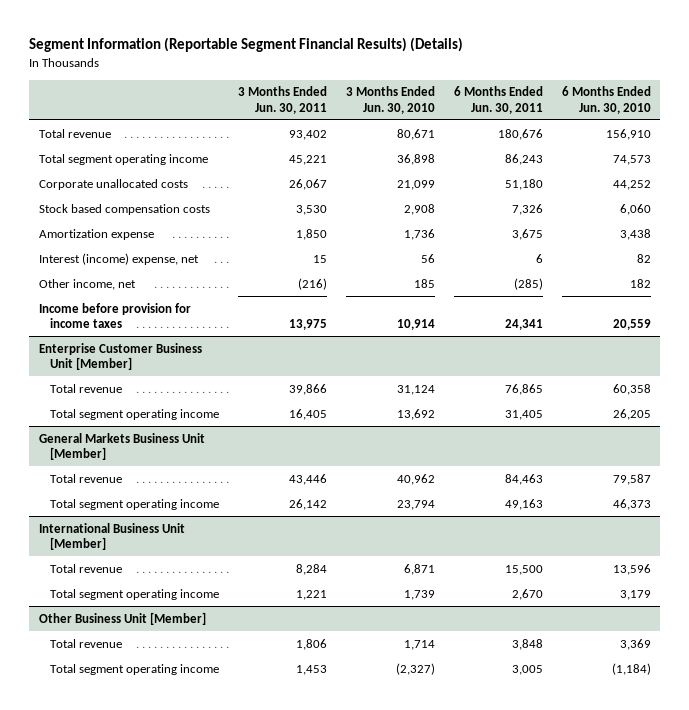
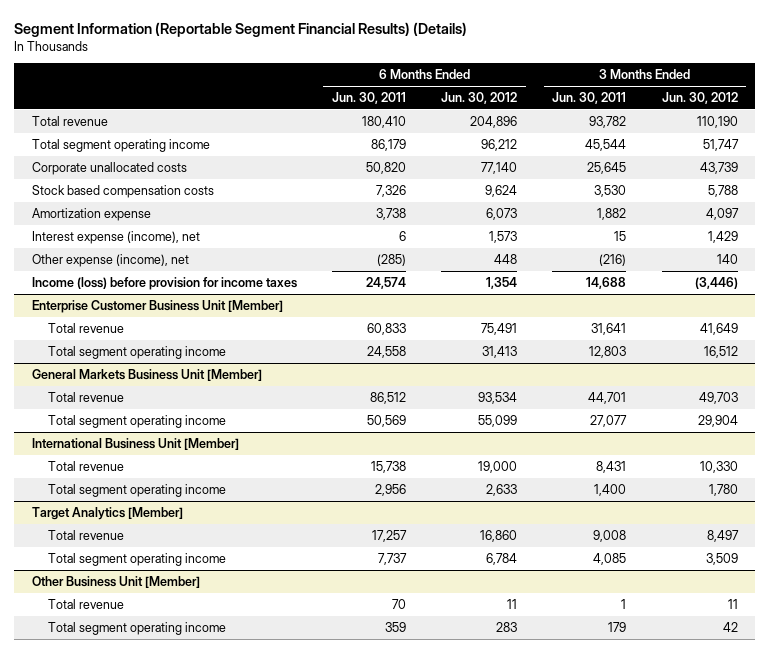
- | 3 Months Ended Jun. 30, 2011 | 3 Months Ended Jun. 30, 2010 | 6 Months Ended Jun. 30, 2011 | 6 Months Ended Jun. 30, 2010
+ | 6 Months Ended Jun. 30, 2011 | 6 Months Ended Jun. 30, 2012 | 3 Months Ended Jun. 30, 2011 | 3 Months Ended Jun. 30, 2012
- Total revenue | 93,402 | 80,671 | 180,676 | 156,910
- Total segment operating income | 45,221 | 36,898 | 86,243 | 74,573
- Corporate unallocated costs | 26,067 | 21,099 | 51,180 | 44,252
+ Total revenue | 180,410 | 204,896 | 93,782 | 110,190
+ Total segment operating income | 86,179 | 96,212 | 45,544 | 51,747
+ Corporate unallocated costs | 50,820 | 77,140 | 25,645 | 43,739
- Amortization expense | 1,850 | 1,736 | 3,675 | 3,438
- Interest (income) expense, net | 15 | 56 | 6 | 82
- Other income, net | (216) | 185 | (285) | 182
- Income before provision for income taxes | 13,975 | 10,914 | 24,341 | 20,559
+ Amortization expense | 3,738 | 6,073 | 1,882 | 4,097
+ Interest expense (income), net | 6 | 1,573 | 15 | 1,429
+ Other expense (income), net | (285) | 448 | (216) | 140
+ Income (loss) before provision for income taxes | 24,574 | 1,354 | 14,688 | (3,446)
@ Enterprise Customer Business Unit [Member]
- Total revenue | 39,866 | 31,124 | 76,865 | 60,358
- Total segment operating income | 16,405 | 13,692 | 31,405 | 26,205
+ Total revenue | 60,833 | 75,491 | 31,641 | 41,649
+ Total segment operating income | 24,558 | 31,413 | 12,803 | 16,512
@ General Markets Business Unit [Member]
- Total revenue | 43,446 | 40,962 | 84,463 | 79,587
- Total segment operating income | 26,142 | 23,794 | 49,163 | 46,373
+ Total revenue | 86,512 | 93,534 | 44,701 | 49,703
+ Total segment operating income | 50,569 | 55,099 | 27,077 | 29,904
@ International Business Unit [Member]
- Total revenue | 8,284 | 6,871 | 15,500 | 13,596
- Total segment operating income | 1,221 | 1,739 | 2,670 | 3,179
+ Total revenue | 15,738 | 19,000 | 8,431 | 10,330
+ Total segment operating income | 2,956 | 2,633 | 1,400 | 1,780
+ Target Analytics [Member]
+ Total revenue | 17,257 | 16,860 | 9,008 | 8,497
+ Total segment operating income | 7,737 | 6,784 | 4,085 | 3,509
@ Other Business Unit [Member]
- Total revenue | 1,806 | 1,714 | 3,848 | 3,369
- Total segment operating income | 1,453 | (2,327) | 3,005 | (1,184)
+ Total revenue | 70 | 11 | 1 | 11
+ Total segment operating income | 359 | 283 | 179 | 42

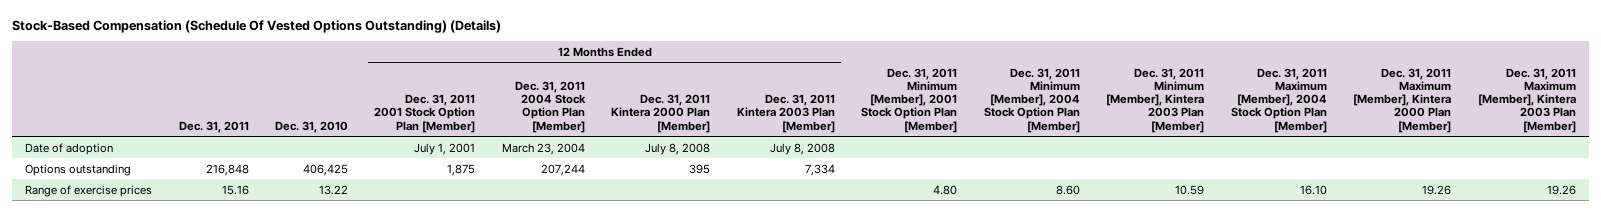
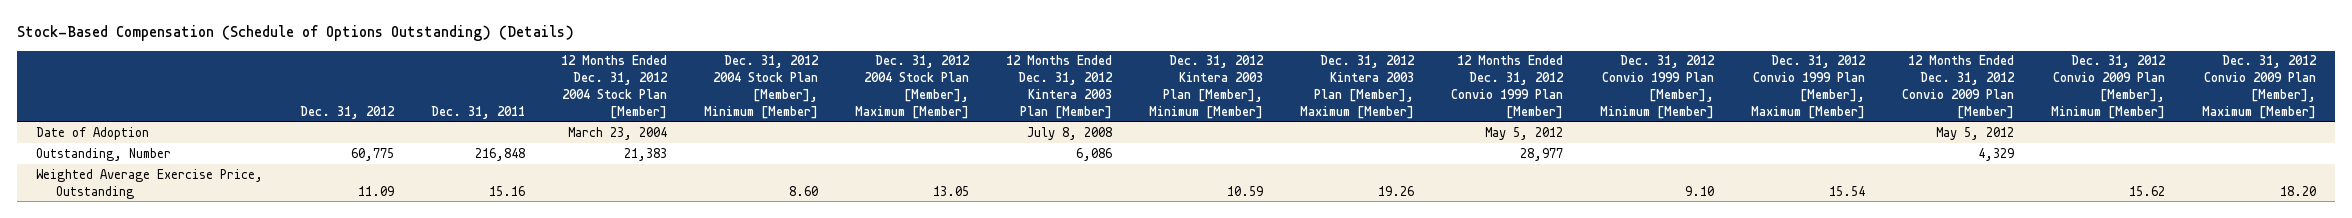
- Stock-Based Compensation (Schedule Of Vested Options Outstanding) (Details)
+ Stock-Based Compensation (Schedule of Options Outstanding) (Details)
- | Dec. 31, 2011 | Dec. 31, 2010 | 12 Months Ended Dec. 31, 2011 2001 Stock Option Plan [Member] | 12 Months Ended Dec. 31, 2011 2004 Stock Option Plan [Member] | 12 Months Ended Dec. 31, 2011 Kintera 2000 Plan [Member] | 12 Months Ended Dec. 31, 2011 Kintera 2003 Plan [Member] | Dec. 31, 2011 Minimum [Member], 2001 Stock Option Plan [Member] | Dec. 31, 2011 Minimum [Member], 2004 Stock Option Plan [Member] | Dec. 31, 2011 Minimum [Member], Kintera 2003 Plan [Member] | Dec. 31, 2011 Maximum [Member], 2004 Stock Option Plan [Member] | Dec. 31, 2011 Maximum [Member], Kintera 2000 Plan [Member] | Dec. 31, 2011 Maximum [Member], Kintera 2003 Plan [Member]
+ | Dec. 31, 2012 | Dec. 31, 2011 | 12 Months Ended Dec. 31, 2012 2004 Stock Plan [Member] | Dec. 31, 2012 2004 Stock Plan [Member], Minimum [Member] | Dec. 31, 2012 2004 Stock Plan [Member], Maximum [Member] | 12 Months Ended Dec. 31, 2012 Kintera 2003 Plan [Member] | Dec. 31, 2012 Kintera 2003 Plan [Member], Minimum [Member] | Dec. 31, 2012 Kintera 2003 Plan [Member], Maximum [Member] | 12 Months Ended Dec. 31, 2012 Convio 1999 Plan [Member] | Dec. 31, 2012 Convio 1999 Plan [Member], Minimum [Member] | Dec. 31, 2012 Convio 1999 Plan [Member], Maximum [Member] | 12 Months Ended Dec. 31, 2012 Convio 2009 Plan [Member] | Dec. 31, 2012 Convio 2009 Plan [Member], Minimum [Member] | Dec. 31, 2012 Convio 2009 Plan [Member], Maximum [Member]
- Date of adoption | | | July 1, 2001 | March 23, 2004 | July 8, 2008 | July 8, 2008 | | | | | |
- Options outstanding | 216,848 | 406,425 | 1,875 | 207,244 | 395 | 7,334 | | | | | |
- Range of exercise prices | 15.16 | 13.22 | | | | | 4.80 | 8.60 | 10.59 | 16.10 | 19.26 | 19.26
+ Date of Adoption | | | March 23, 2004 | | | July 8, 2008 | | | May 5, 2012 | | | May 5, 2012 | |
+ Outstanding, Number | 60,775 | 216,848 | 21,383 | | | 6,086 | | | 28,977 | | | 4,329 | |
+ Weighted Average Exercise Price, Outstanding | 11.09 | 15.16 | | 8.60 | 13.05 | | 10.59 | 19.26 | | 9.10 | 15.54 | | 15.62 | 18.20

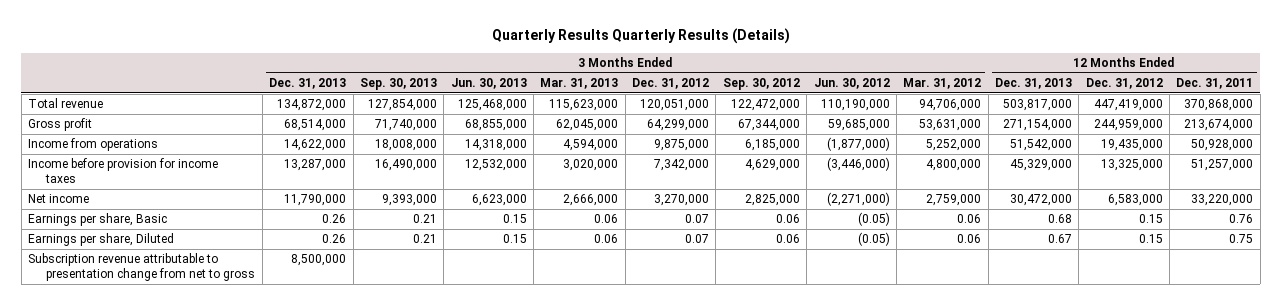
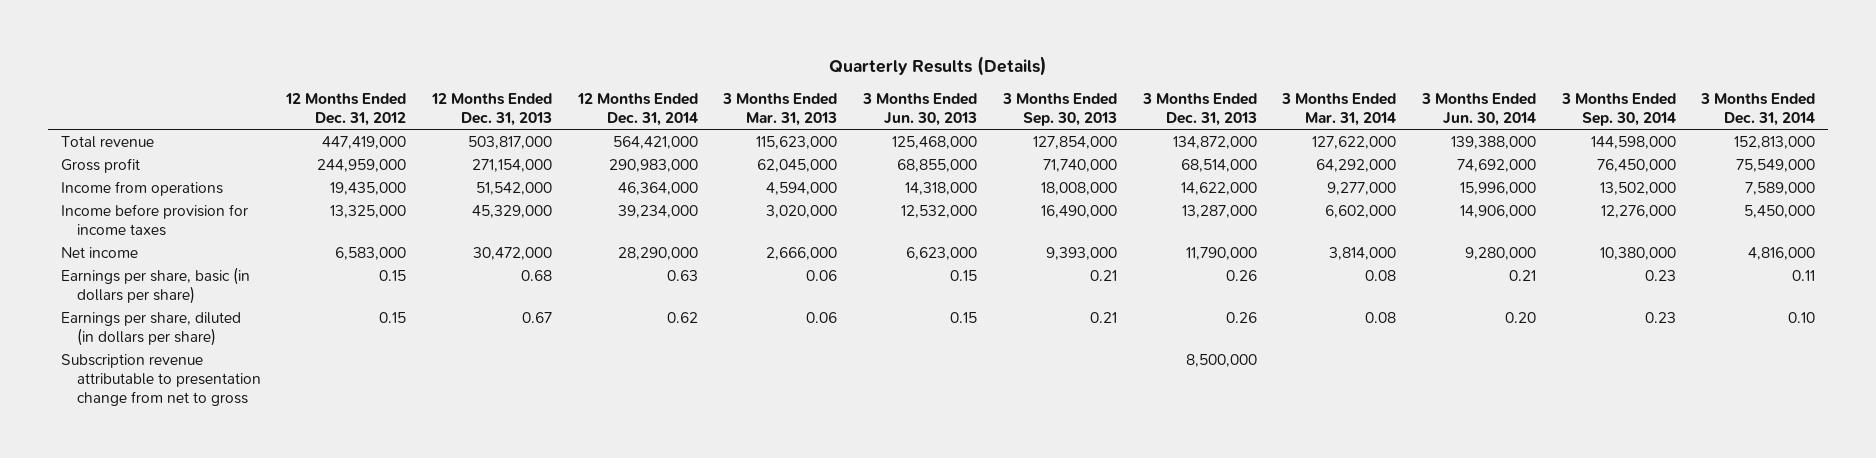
- Quarterly Results Quarterly Results (Details)
+ Quarterly Results (Details)
- | 3 Months Ended Dec. 31, 2013 | 3 Months Ended Sep. 30, 2013 | 3 Months Ended Jun. 30, 2013 | 3 Months Ended Mar. 31, 2013 | 3 Months Ended Dec. 31, 2012 | 3 Months Ended Sep. 30, 2012 | 3 Months Ended Jun. 30, 2012 | 3 Months Ended Mar. 31, 2012 | 12 Months Ended Dec. 31, 2013 | 12 Months Ended Dec. 31, 2012 | 12 Months Ended Dec. 31, 2011
+ | 12 Months Ended Dec. 31, 2012 | 12 Months Ended Dec. 31, 2013 | 12 Months Ended Dec. 31, 2014 | 3 Months Ended Mar. 31, 2013 | 3 Months Ended Jun. 30, 2013 | 3 Months Ended Sep. 30, 2013 | 3 Months Ended Dec. 31, 2013 | 3 Months Ended Mar. 31, 2014 | 3 Months Ended Jun. 30, 2014 | 3 Months Ended Sep. 30, 2014 | 3 Months Ended Dec. 31, 2014
- Earnings per share, Basic | 0.26 | 0.21 | 0.15 | 0.06 | 0.07 | 0.06 | (0.05) | 0.06 | 0.68 | 0.15 | 0.76
- Earnings per share, Diluted | 0.26 | 0.21 | 0.15 | 0.06 | 0.07 | 0.06 | (0.05) | 0.06 | 0.67 | 0.15 | 0.75
+ Earnings per share, basic (in dollars per share) | 0.15 | 0.68 | 0.63 | 0.06 | 0.15 | 0.21 | 0.26 | 0.08 | 0.21 | 0.23 | 0.11
+ Earnings per share, diluted (in dollars per share) | 0.15 | 0.67 | 0.62 | 0.06 | 0.15 | 0.21 | 0.26 | 0.08 | 0.20 | 0.23 | 0.10

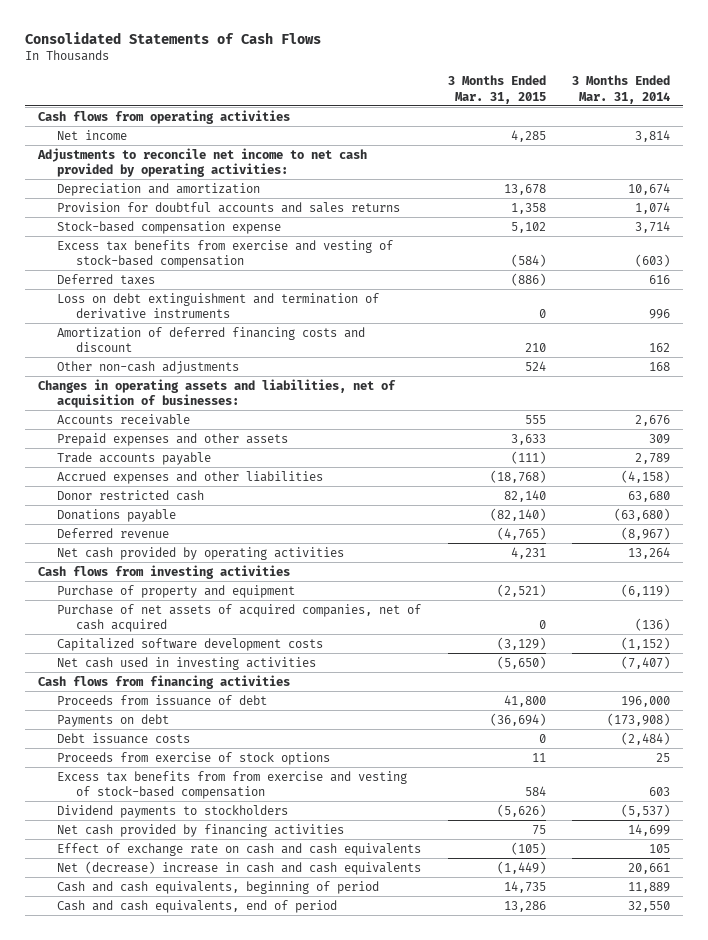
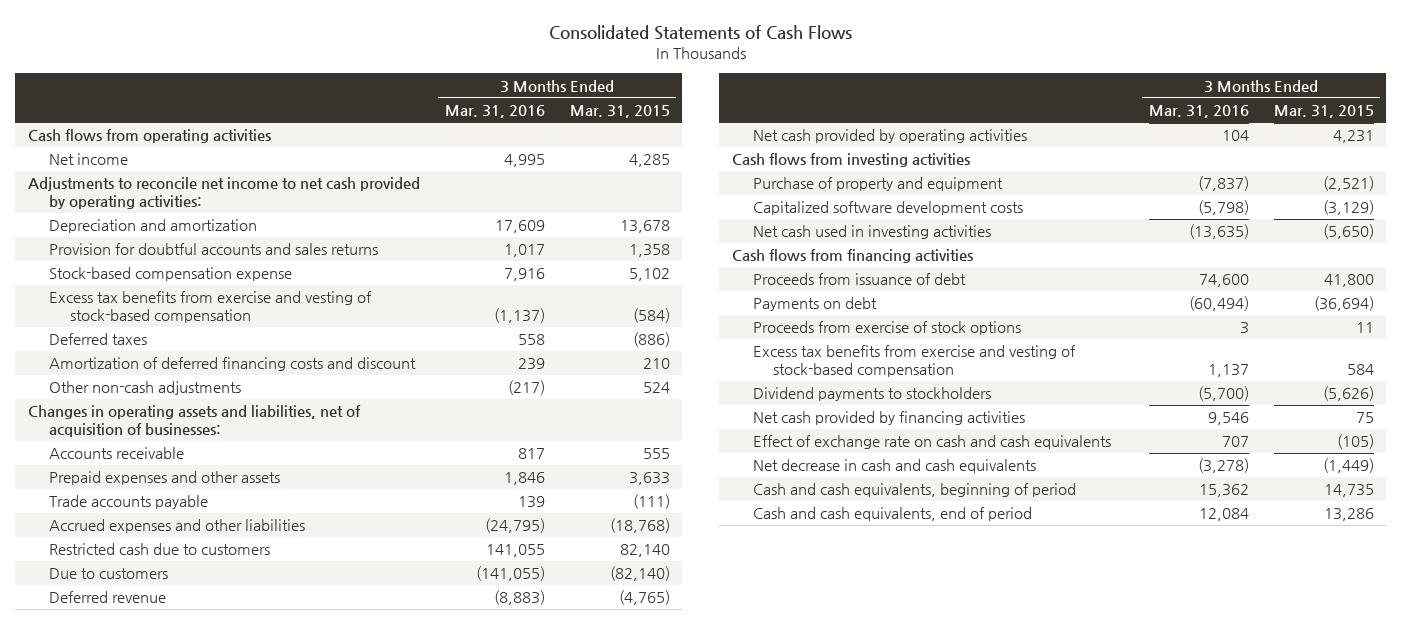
- | 3 Months Ended Mar. 31, 2015 | 3 Months Ended Mar. 31, 2014
+ | 3 Months Ended Mar. 31, 2016 | 3 Months Ended Mar. 31, 2015
- Loss on debt extinguishment and termination of derivative instruments | 0 | 996
- Donor restricted cash | 82,140 | 63,680
- Donations payable | (82,140) | (63,680)
+ Restricted cash due to customers | 141,055 | 82,140
+ Due to customers | (141,055) | (82,140)
- Purchase of net assets of acquired companies, net of cash acquired | 0 | (136)
- Debt issuance costs | 0 | (2,484)
- Excess tax benefits from from exercise and vesting of stock-based compensation | 584 | 603
+ Excess tax benefits from exercise and vesting of stock-based compensation | 1,137 | 584
- Net (decrease) increase in cash and cash equivalents | (1,449) | 20,661
+ Net decrease in cash and cash equivalents | (3,278) | (1,449)

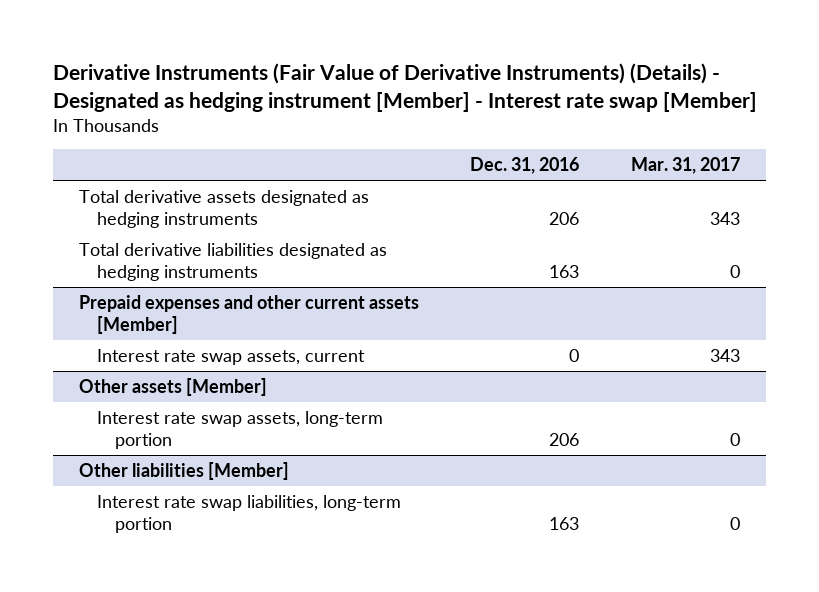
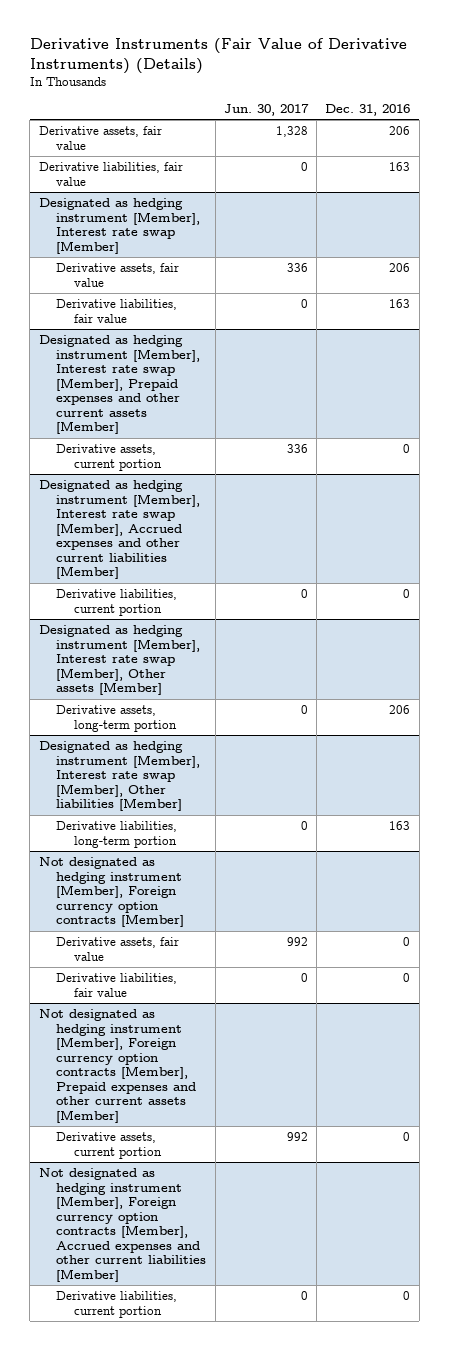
- Derivative Instruments (Fair Value of Derivative Instruments) (Details) - Designated as hedging instrument [Member] - Interest rate swap [Member]
+ Derivative Instruments (Fair Value of Derivative Instruments) (Details)
- | Dec. 31, 2016 | Mar. 31, 2017
+ | Jun. 30, 2017 | Dec. 31, 2016
- Total derivative assets designated as hedging instruments | 206 | 343
- Total derivative liabilities designated as hedging instruments | 163 | 0
- Prepaid expenses and other current assets [Member]
- Interest rate swap assets, current | 0 | 343
- Other assets [Member]
- Interest rate swap assets, long-term portion | 206 | 0
- Other liabilities [Member]
- Interest rate swap liabilities, long-term portion | 163 | 0
+ Derivative assets, fair value | 1,328 | 206
+ Derivative liabilities, fair value | 0 | 163
+ Designated as hedging instrument [Member], Interest rate swap [Member]
+ Derivative assets, fair value | 336 | 206
+ Derivative liabilities, fair value | 0 | 163
+ Designated as hedging instrument [Member], Interest rate swap [Member], Prepaid expenses and other current assets [Member]
+ Derivative assets, current portion | 336 | 0
+ Designated as hedging instrument [Member], Interest rate swap [Member], Accrued expenses and other current liabilities [Member]
+ Derivative liabilities, current portion | 0 | 0
+ Designated as hedging instrument [Member], Interest rate swap [Member], Other assets [Member]
+ Derivative assets, long-term portion | 0 | 206
+ Designated as hedging instrument [Member], Interest rate swap [Member], Other liabilities [Member]
+ Derivative liabilities, long-term portion | 0 | 163
+ Not designated as hedging instrument [Member], Foreign currency option contracts [Member]
+ Derivative assets, fair value | 992 | 0
+ Derivative liabilities, fair value | 0 | 0
+ Not designated as hedging instrument [Member], Foreign currency option contracts [Member], Prepaid expenses and other current assets [Member]
+ Derivative assets, current portion | 992 | 0
+ Not designated as hedging instrument [Member], Foreign currency option contracts [Member], Accrued expenses and other current liabilities [Member]
+ Derivative liabilities, current portion | 0 | 0

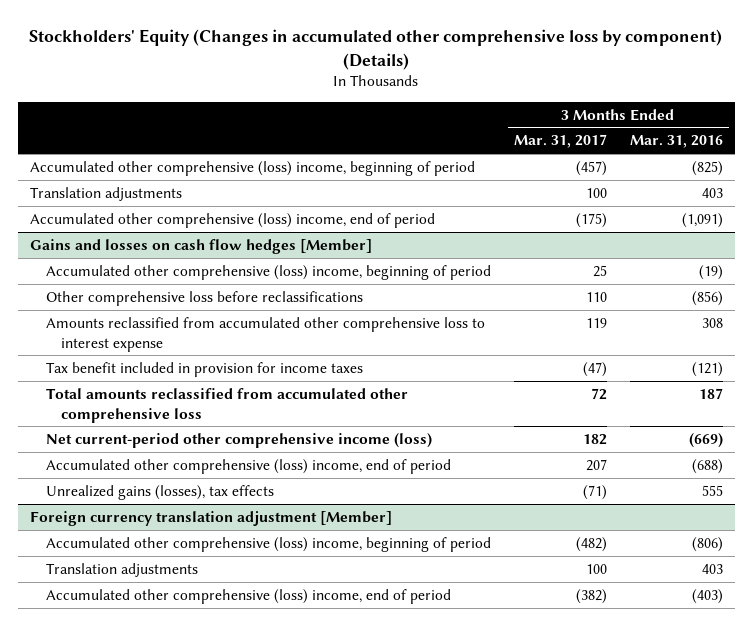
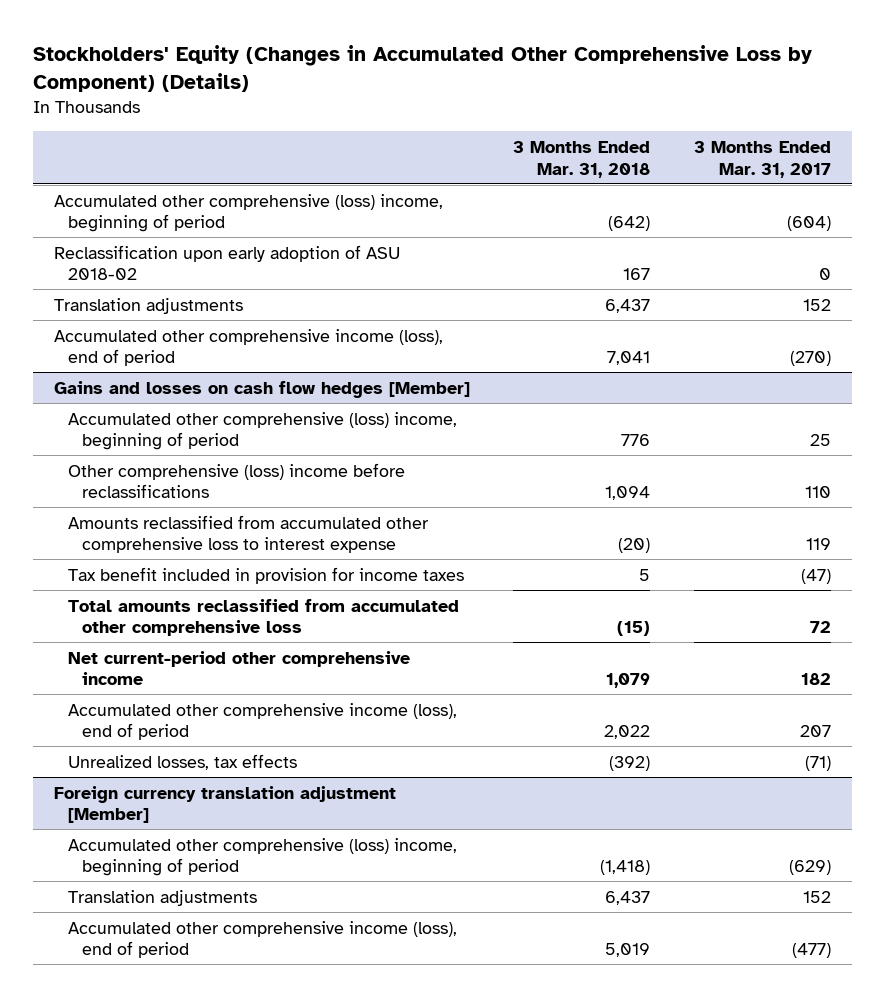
- Stockholders' Equity (Changes in accumulated other comprehensive loss by component) (Details)
+ Stockholders' Equity (Changes in Accumulated Other Comprehensive Loss by Component) (Details)
- | 3 Months Ended Mar. 31, 2017 | 3 Months Ended Mar. 31, 2016
+ | 3 Months Ended Mar. 31, 2018 | 3 Months Ended Mar. 31, 2017
- Accumulated other comprehensive (loss) income, beginning of period | (457) | (825)
- Translation adjustments | 100 | 403
- Accumulated other comprehensive (loss) income, end of period | (175) | (1,091)
+ Accumulated other comprehensive (loss) income, beginning of period | (642) | (604)
+ Reclassification upon early adoption of ASU 2018-02 | 167 | 0
+ Translation adjustments | 6,437 | 152
+ Accumulated other comprehensive income (loss), end of period | 7,041 | (270)
@ Gains and losses on cash flow hedges [Member]
- Other comprehensive loss before reclassifications | 110 | (856)
+ Other comprehensive (loss) income before reclassifications | 1,094 | 110
- Net current-period other comprehensive income (loss) | 182 | (669)
- Accumulated other comprehensive (loss) income, end of period | 207 | (688)
- Unrealized gains (losses), tax effects | (71) | 555
+ Net current-period other comprehensive income | 1,079 | 182
+ Accumulated other comprehensive income (loss), end of period | 2,022 | 207
+ Unrealized losses, tax effects | (392) | (71)
@ Foreign currency translation adjustment [Member]
- Accumulated other comprehensive (loss) income, beginning of period | (482) | (806)
- Translation adjustments | 100 | 403
- Accumulated other comprehensive (loss) income, end of period | (382) | (403)
+ Accumulated other comprehensive (loss) income, beginning of period | (1,418) | (629)
+ Translation adjustments | 6,437 | 152
+ Accumulated other comprehensive income (loss), end of period | 5,019 | (477)

